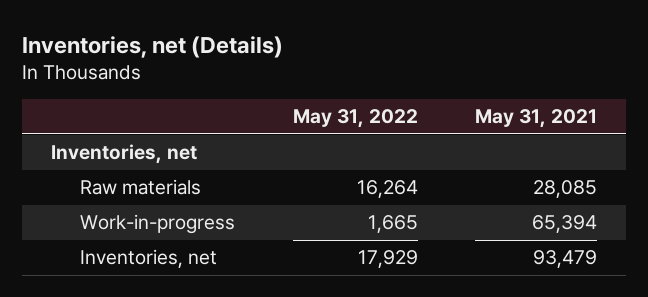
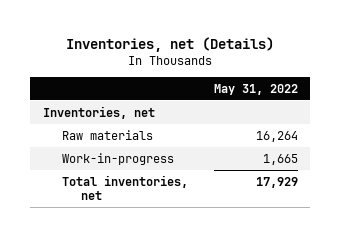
- | May 31, 2022 | May 31, 2021
+ | May 31, 2022
- Inventories, net | 17,929 | 93,479
+ Total inventories, net | 17,929

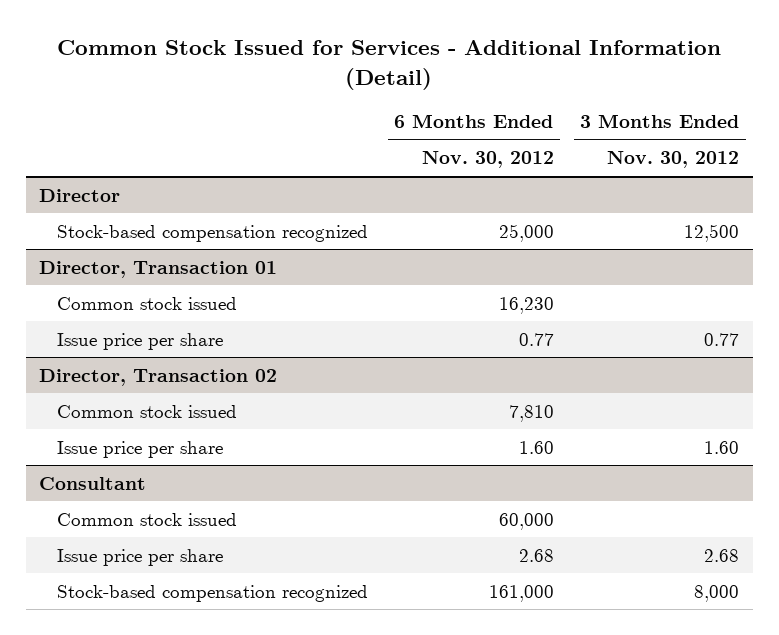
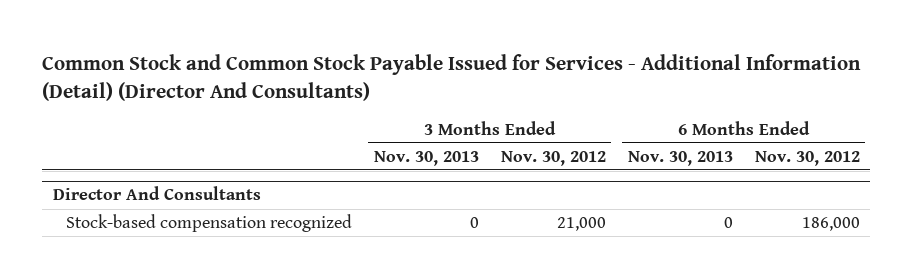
- Common Stock Issued for Services - Additional Information (Detail)
+ Common Stock and Common Stock Payable Issued for Services - Additional Information (Detail) (Director And Consultants)
- | 6 Months Ended Nov. 30, 2012 | 3 Months Ended Nov. 30, 2012
+ | 3 Months Ended Nov. 30, 2013 | 3 Months Ended Nov. 30, 2012 | 6 Months Ended Nov. 30, 2013 | 6 Months Ended Nov. 30, 2012
- Director
- Stock-based compensation recognized | 25,000 | 12,500
- Director, Transaction 01
- Common stock issued | 16,230 |
- Issue price per share | 0.77 | 0.77
- Director, Transaction 02
- Common stock issued | 7,810 |
- Issue price per share | 1.60 | 1.60
- Consultant
- Common stock issued | 60,000 |
- Issue price per share | 2.68 | 2.68
- Stock-based compensation recognized | 161,000 | 8,000
+ Director And Consultants
+ Stock-based compensation recognized | 0 | 21,000 | 0 | 186,000

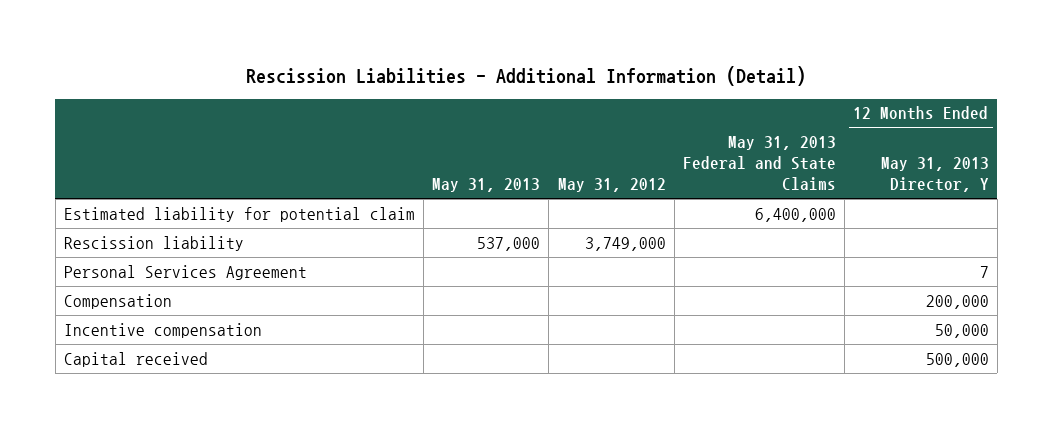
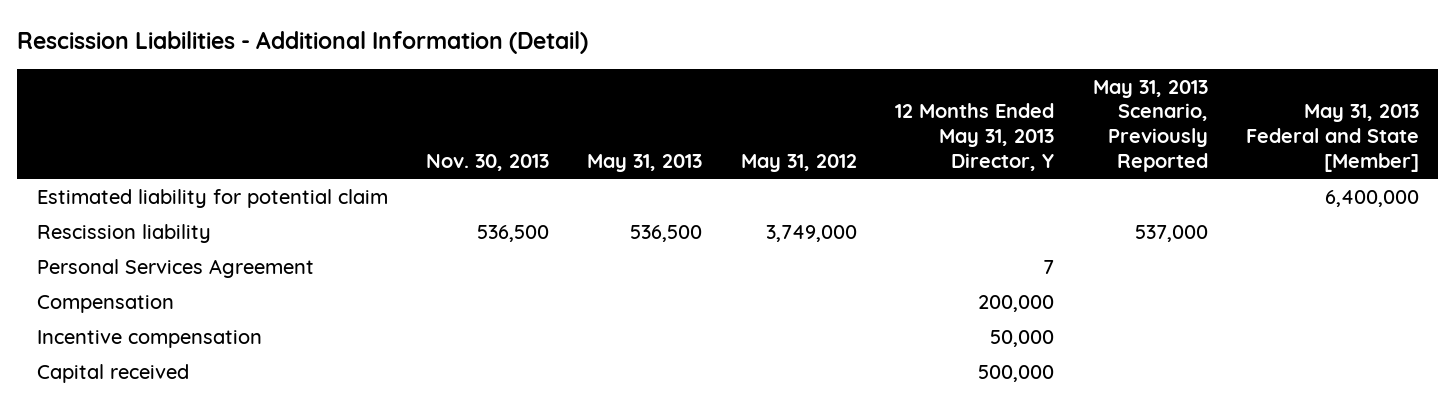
- | May 31, 2013 | May 31, 2012 | May 31, 2013 Federal and State Claims | 12 Months Ended May 31, 2013 Director, Y
+ | Nov. 30, 2013 | May 31, 2013 | May 31, 2012 | 12 Months Ended May 31, 2013 Director, Y | May 31, 2013 Scenario, Previously Reported | May 31, 2013 Federal and State [Member]
- Rescission liability | 537,000 | 3,749,000 | |
+ Rescission liability | 536,500 | 536,500 | 3,749,000 | | 537,000 |

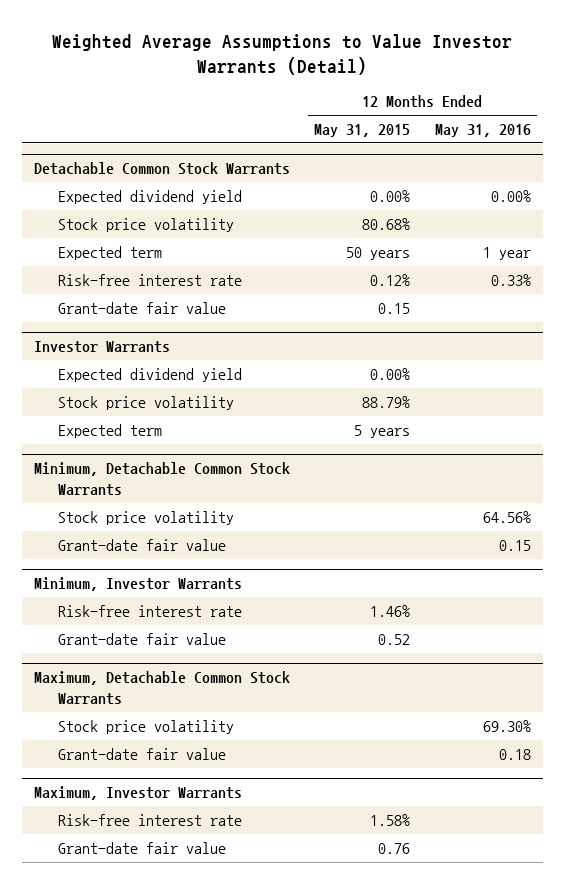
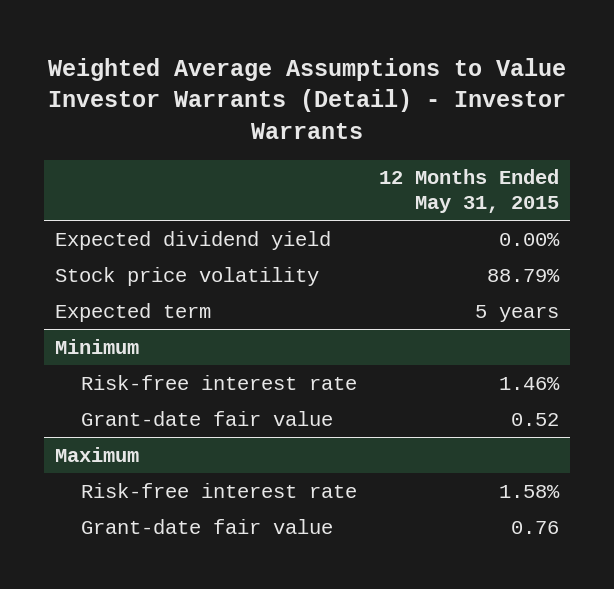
- Weighted Average Assumptions to Value Investor Warrants (Detail)
+ Weighted Average Assumptions to Value Investor Warrants (Detail) - Investor Warrants
- | 12 Months Ended May 31, 2015 | 12 Months Ended May 31, 2016
+ | 12 Months Ended May 31, 2015
- Detachable Common Stock Warrants
- Stock price volatility | 80.68% |
- Expected term | 50 years | 1 year
- Risk-free interest rate | 0.12% | 0.33%
- Grant-date fair value | 0.15 |
- Investor Warrants
- Expected dividend yield | 0.00% |
- Minimum, Detachable Common Stock Warrants
- Stock price volatility | | 64.56%
- Grant-date fair value | | 0.15
- Minimum, Investor Warrants
+ Minimum
- Maximum, Detachable Common Stock Warrants
- Stock price volatility | | 69.30%
- Grant-date fair value | | 0.18
- Maximum, Investor Warrants
+ Maximum

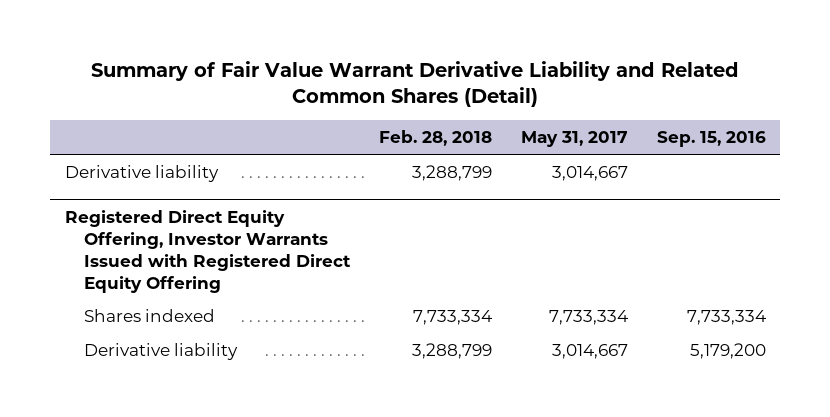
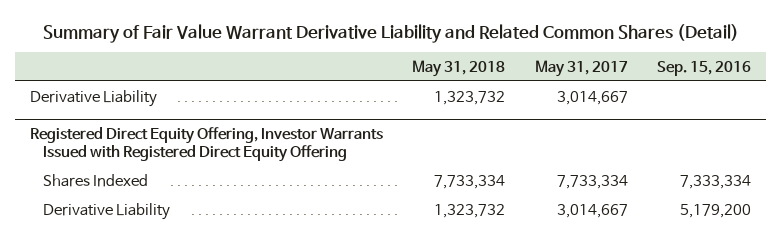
- | Feb. 28, 2018 | May 31, 2017 | Sep. 15, 2016
+ | May 31, 2018 | May 31, 2017 | Sep. 15, 2016
- Derivative liability | 3,288,799 | 3,014,667 |
+ Derivative Liability | 1,323,732 | 3,014,667 |
@ Registered Direct Equity Offering, Investor Warrants Issued with Registered Direct Equity Offering
- Shares indexed | 7,733,334 | 7,733,334 | 7,733,334
- Derivative liability | 3,288,799 | 3,014,667 | 5,179,200
+ Shares Indexed | 7,733,334 | 7,733,334 | 7,333,334
+ Derivative Liability | 1,323,732 | 3,014,667 | 5,179,200

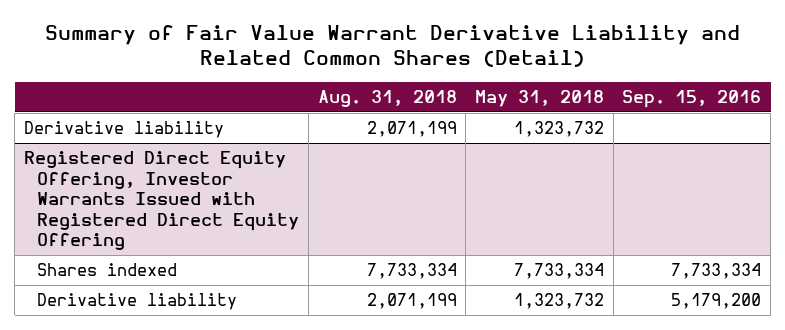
- | May 31, 2018 | May 31, 2017 | Sep. 15, 2016
+ | Aug. 31, 2018 | May 31, 2018 | Sep. 15, 2016
- Derivative Liability | 1,323,732 | 3,014,667 |
+ Derivative liability | 2,071,199 | 1,323,732 |
@ Registered Direct Equity Offering, Investor Warrants Issued with Registered Direct Equity Offering
- Shares Indexed | 7,733,334 | 7,733,334 | 7,333,334
- Derivative Liability | 1,323,732 | 3,014,667 | 5,179,200
+ Shares indexed | 7,733,334 | 7,733,334 | 7,733,334
+ Derivative liability | 2,071,199 | 1,323,732 | 5,179,200

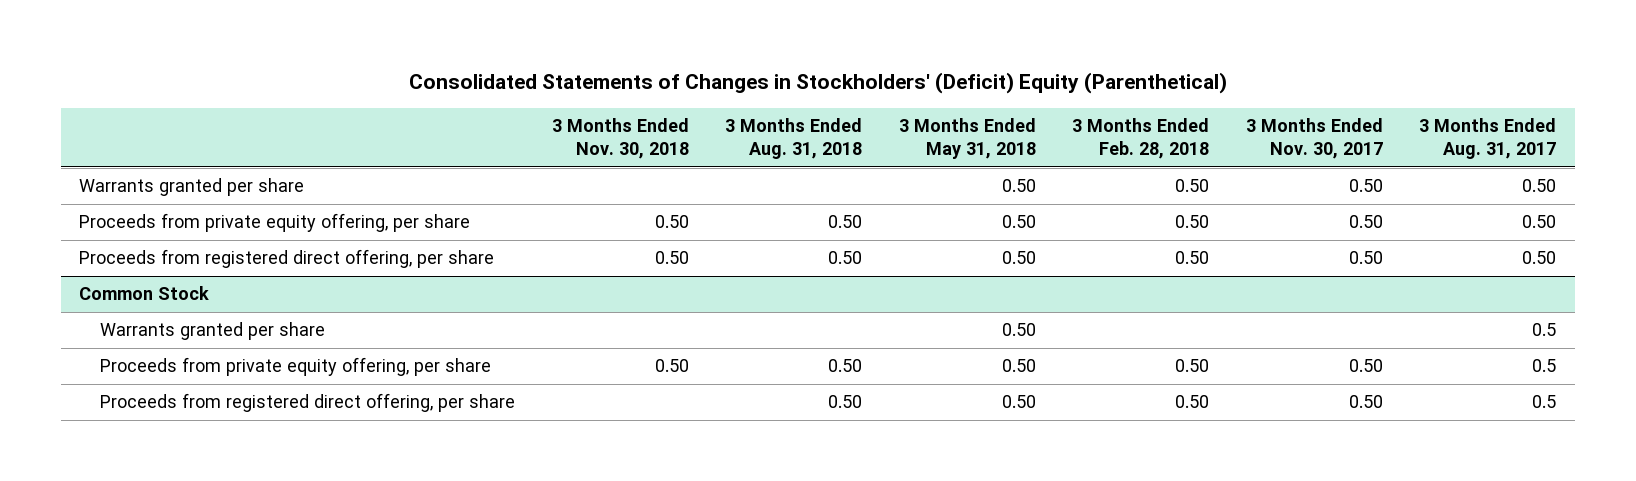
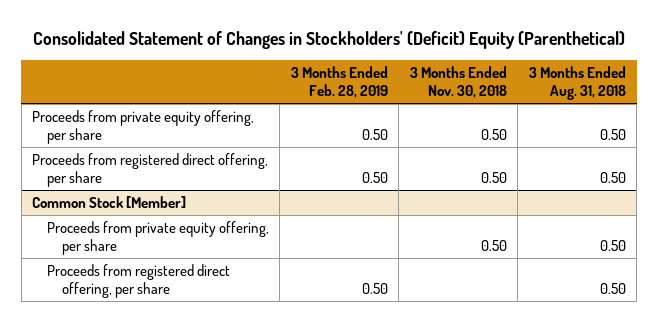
- Consolidated Statements of Changes in Stockholders' (Deficit) Equity (Parenthetical)
+ Consolidated Statement of Changes in Stockholders' (Deficit) Equity (Parenthetical)
- | 3 Months Ended Nov. 30, 2018 | 3 Months Ended Aug. 31, 2018 | 3 Months Ended May 31, 2018 | 3 Months Ended Feb. 28, 2018 | 3 Months Ended Nov. 30, 2017 | 3 Months Ended Aug. 31, 2017
+ | 3 Months Ended Feb. 28, 2019 | 3 Months Ended Nov. 30, 2018 | 3 Months Ended Aug. 31, 2018
- Warrants granted per share | | | 0.50 | 0.50 | 0.50 | 0.50
- Common Stock
- Warrants granted per share | | | 0.50 | | | 0.5
+ Common Stock [Member]

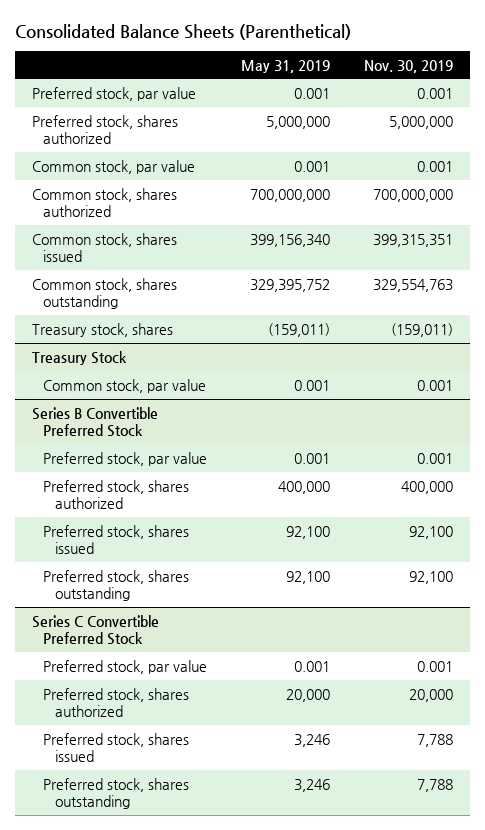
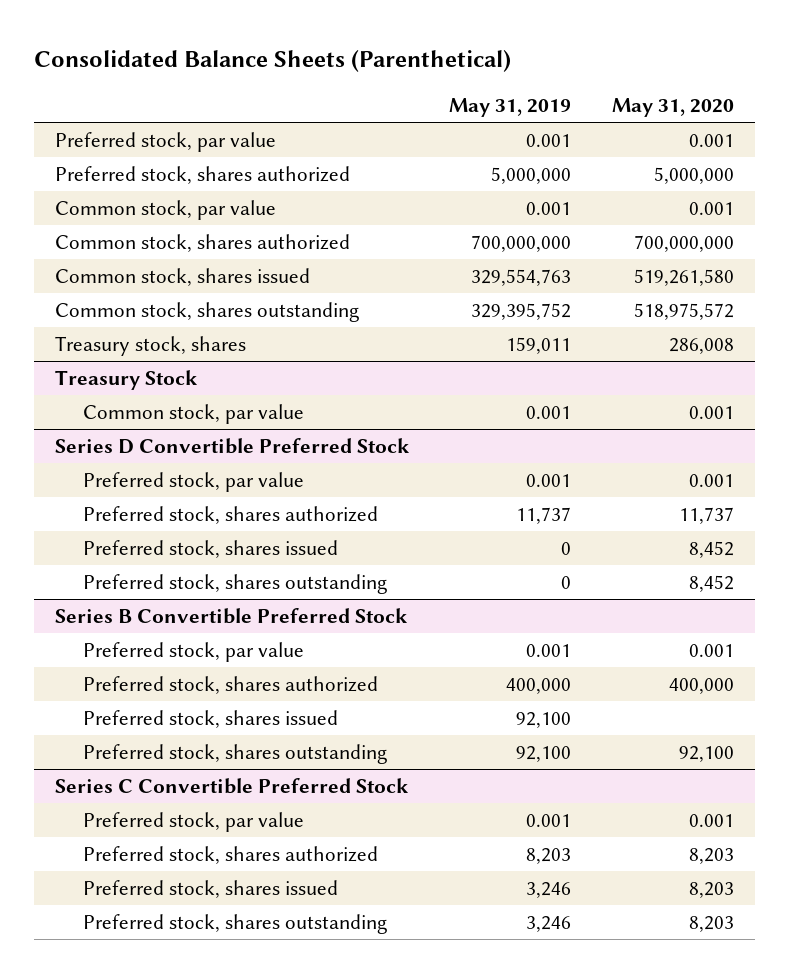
- | May 31, 2019 | Nov. 30, 2019
+ | May 31, 2019 | May 31, 2020
- Common stock, shares issued | 399,156,340 | 399,315,351
+ Common stock, shares issued | 329,554,763 | 519,261,580
- Treasury stock, shares | (159,011) | (159,011)
+ Treasury stock, shares | 159,011 | 286,008
+ Series D Convertible Preferred Stock
+ Preferred stock, par value | 0.001 | 0.001
+ Preferred stock, shares authorized | 11,737 | 11,737
+ Preferred stock, shares issued | 0 | 8,452
+ Preferred stock, shares outstanding | 0 | 8,452
@ Series C Convertible Preferred Stock
- Preferred stock, shares authorized | 20,000 | 20,000
+ Preferred stock, shares authorized | 8,203 | 8,203

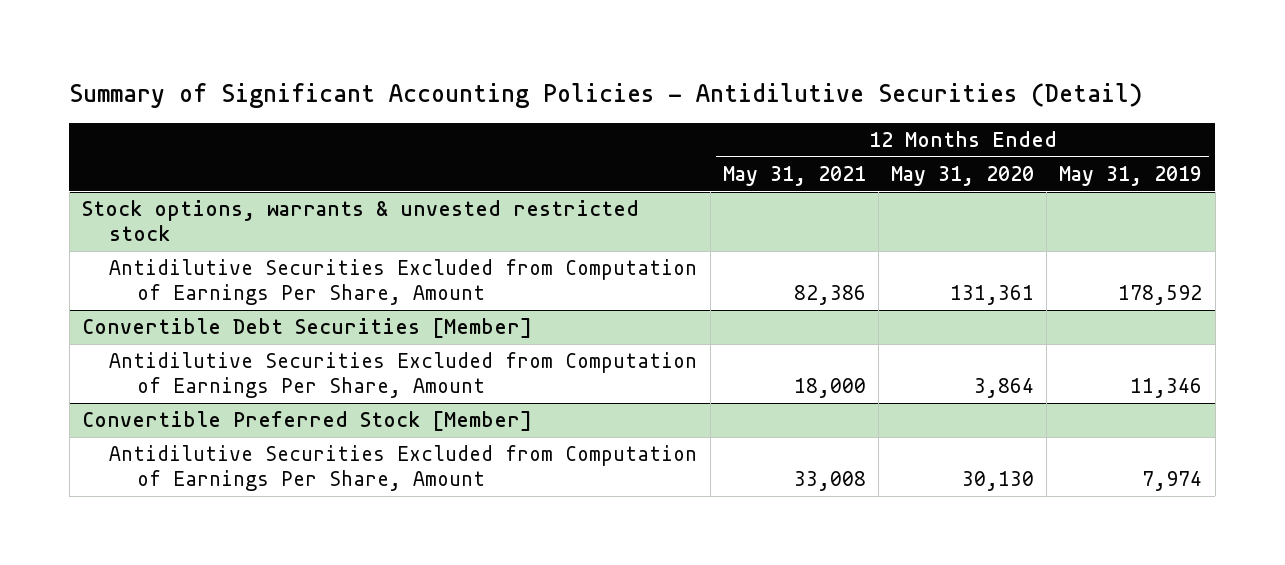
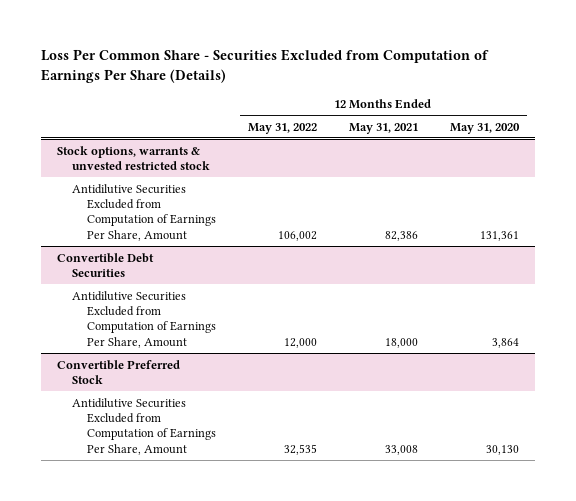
- Summary of Significant Accounting Policies - Antidilutive Securities (Detail)
+ Loss Per Common Share - Securities Excluded from Computation of Earnings Per Share (Details)
- | 12 Months Ended May 31, 2021 | 12 Months Ended May 31, 2020 | 12 Months Ended May 31, 2019
+ | 12 Months Ended May 31, 2022 | 12 Months Ended May 31, 2021 | 12 Months Ended May 31, 2020
- Convertible Debt Securities [Member]
+ Convertible Debt Securities
- Convertible Preferred Stock [Member]
+ Convertible Preferred Stock

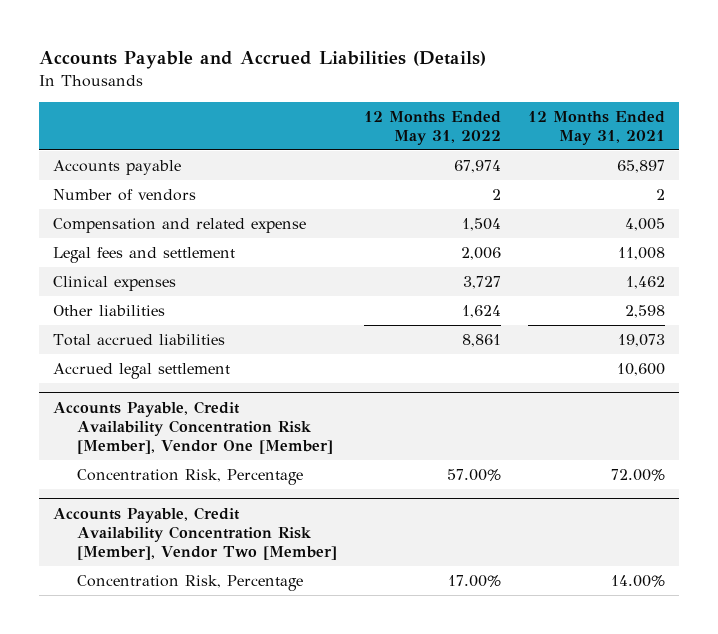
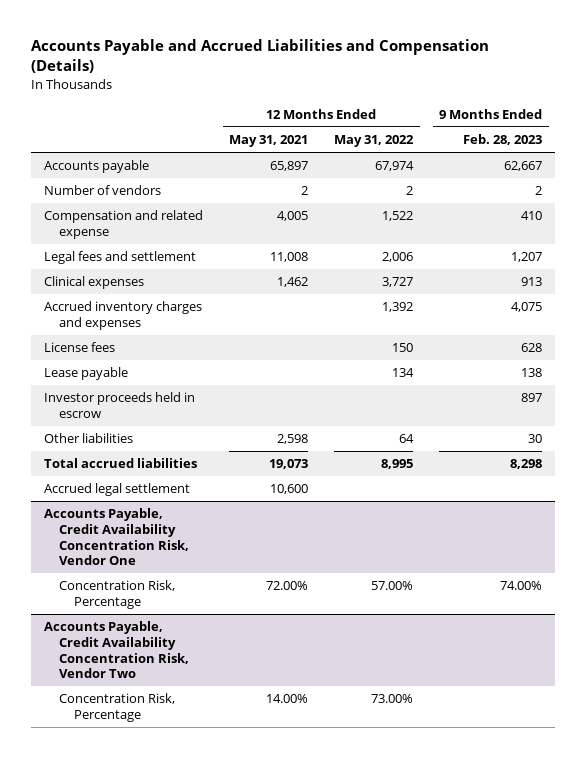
- Accounts Payable and Accrued Liabilities (Details)
+ Accounts Payable and Accrued Liabilities and Compensation (Details)
- | 12 Months Ended May 31, 2022 | 12 Months Ended May 31, 2021
+ | 12 Months Ended May 31, 2021 | 12 Months Ended May 31, 2022 | 9 Months Ended Feb. 28, 2023
- Compensation and related expense | 1,504 | 4,005
+ Compensation and related expense | 4,005 | 1,522 | 410
- Other liabilities | 1,624 | 2,598
- Total accrued liabilities | 8,861 | 19,073
+ Accrued inventory charges and expenses | | 1,392 | 4,075
+ License fees | | 150 | 628
+ Lease payable | | 134 | 138
+ Investor proceeds held in escrow | | | 897
+ Other liabilities | 2,598 | 64 | 30
+ Total accrued liabilities | 19,073 | 8,995 | 8,298
- Accounts Payable, Credit Availability Concentration Risk [Member], Vendor One [Member]
+ Accounts Payable, Credit Availability Concentration Risk, Vendor One
- Accounts Payable, Credit Availability Concentration Risk [Member], Vendor Two [Member]
- Concentration Risk, Percentage | 17.00% | 14.00%
+ Accounts Payable, Credit Availability Concentration Risk, Vendor Two
+ Concentration Risk, Percentage | 14.00% | 73.00% |

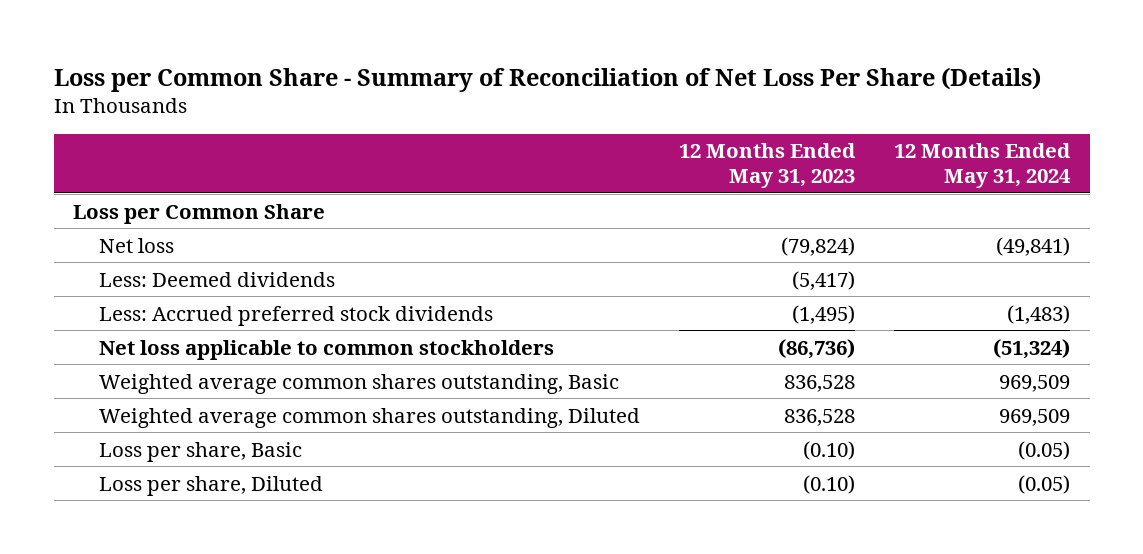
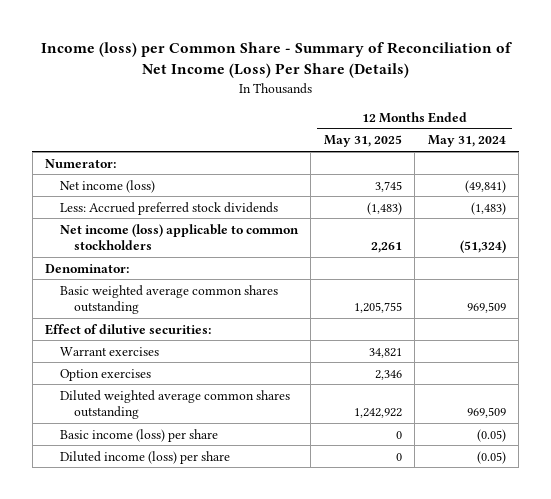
- Loss per Common Share - Summary of Reconciliation of Net Loss Per Share (Details)
+ Income (loss) per Common Share - Summary of Reconciliation of Net Income (Loss) Per Share (Details)
- | 12 Months Ended May 31, 2023 | 12 Months Ended May 31, 2024
+ | 12 Months Ended May 31, 2025 | 12 Months Ended May 31, 2024
- Loss per Common Share
- Net loss | (79,824) | (49,841)
- Less: Deemed dividends | (5,417) |
+ Numerator:
+ Net income (loss) | 3,745 | (49,841)
- Net loss applicable to common stockholders | (86,736) | (51,324)
- Weighted average common shares outstanding, Basic | 836,528 | 969,509
- Weighted average common shares outstanding, Diluted | 836,528 | 969,509
- Loss per share, Basic | (0.10) | (0.05)
- Loss per share, Diluted | (0.10) | (0.05)
+ Net income (loss) applicable to common stockholders | 2,261 | (51,324)
+ Denominator:
+ Basic weighted average common shares outstanding | 1,205,755 | 969,509
+ Effect of dilutive securities:
+ Warrant exercises | 34,821 |
+ Option exercises | 2,346 |
+ Diluted weighted average common shares outstanding | 1,242,922 | 969,509
+ Basic income (loss) per share | 0 | (0.05)
+ Diluted income (loss) per share | 0 | (0.05)

